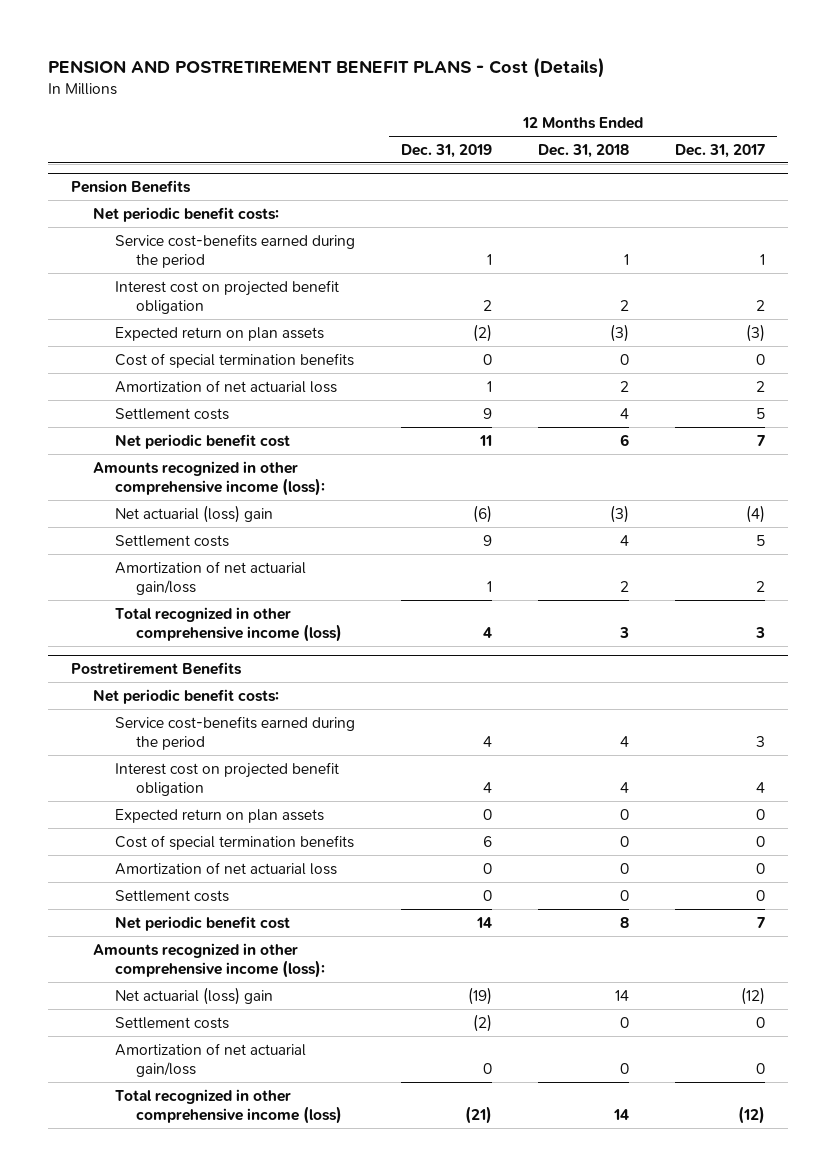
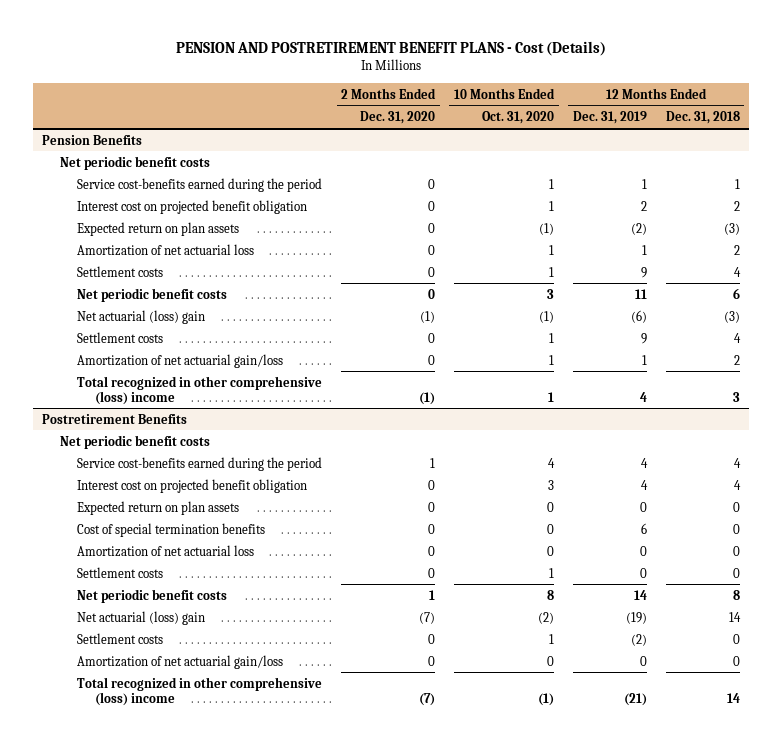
- | 12 Months Ended Dec. 31, 2019 | 12 Months Ended Dec. 31, 2018 | 12 Months Ended Dec. 31, 2017
+ | 2 Months Ended Dec. 31, 2020 | 10 Months Ended Oct. 31, 2020 | 12 Months Ended Dec. 31, 2019 | 12 Months Ended Dec. 31, 2018
@ Pension Benefits
- Net periodic benefit costs:
+ Net periodic benefit costs
- Cost of special termination benefits | 0 | 0 | 0
- Net periodic benefit cost | 11 | 6 | 7
- Amounts recognized in other comprehensive income (loss):
+ Net periodic benefit costs | 0 | 3 | 11 | 6
- Total recognized in other comprehensive income (loss) | 4 | 3 | 3
+ Total recognized in other comprehensive (loss) income | (1) | 1 | 4 | 3
@ Postretirement Benefits
- Net periodic benefit costs:
+ Net periodic benefit costs
- Net periodic benefit cost | 14 | 8 | 7
- Amounts recognized in other comprehensive income (loss):
+ Net periodic benefit costs | 1 | 8 | 14 | 8
- Total recognized in other comprehensive income (loss) | (21) | 14 | (12)
+ Total recognized in other comprehensive (loss) income | (7) | (1) | (21) | 14

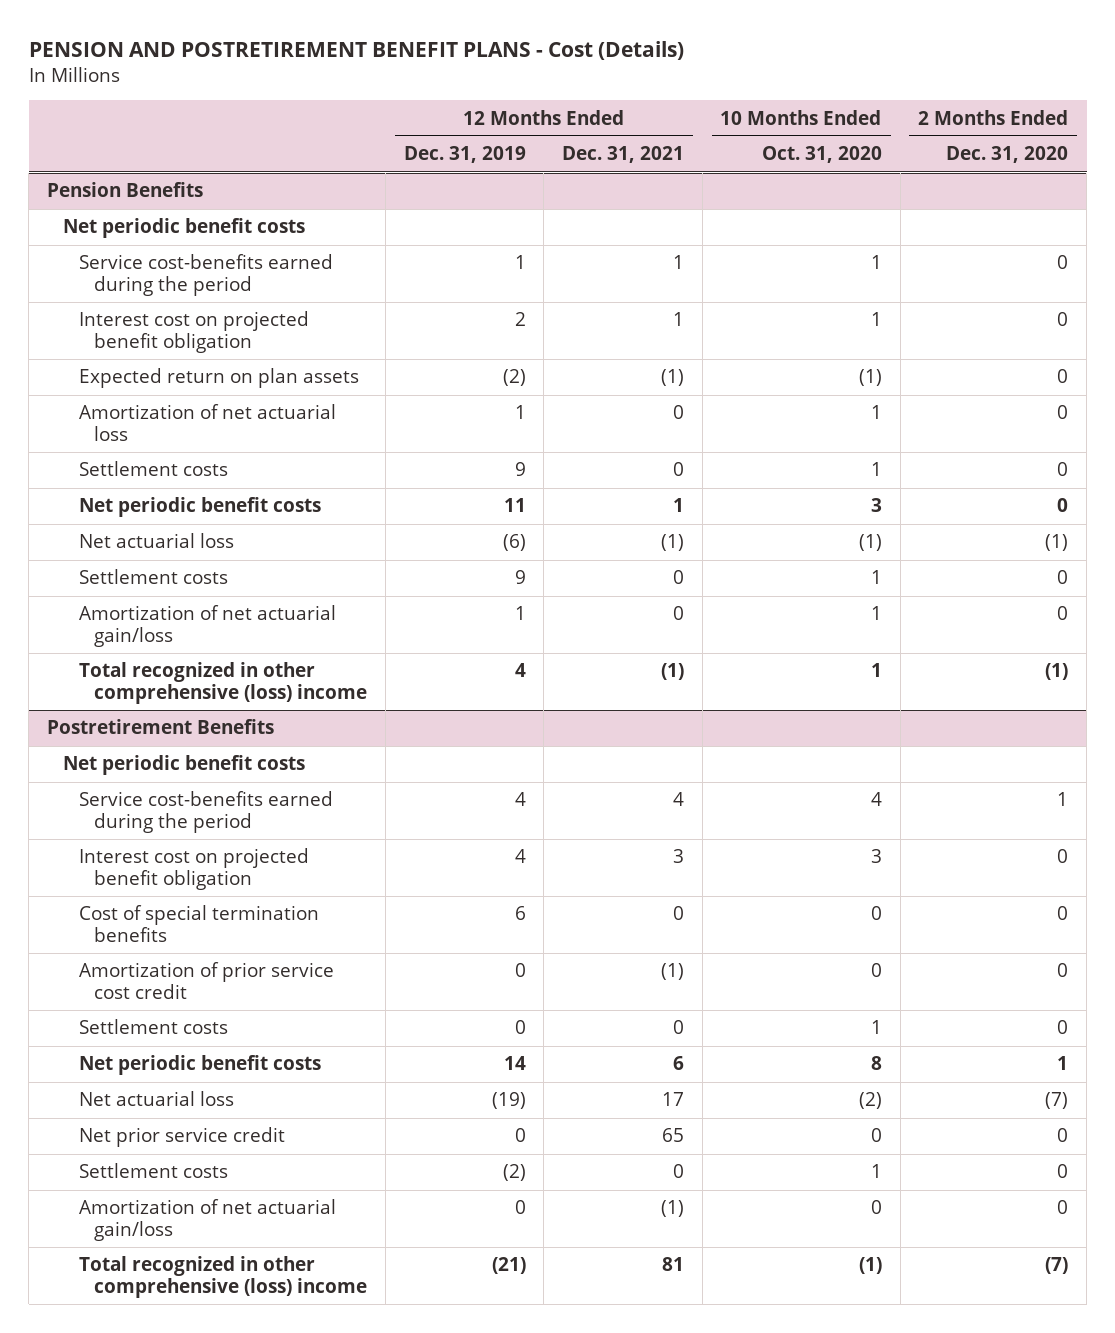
- | 2 Months Ended Dec. 31, 2020 | 10 Months Ended Oct. 31, 2020 | 12 Months Ended Dec. 31, 2019 | 12 Months Ended Dec. 31, 2018
+ | 12 Months Ended Dec. 31, 2019 | 12 Months Ended Dec. 31, 2021 | 10 Months Ended Oct. 31, 2020 | 2 Months Ended Dec. 31, 2020
@ Pension Benefits
- Net actuarial (loss) gain | (1) | (1) | (6) | (3)
+ Net actuarial loss | (6) | (1) | (1) | (1)
@ Postretirement Benefits
- Expected return on plan assets | 0 | 0 | 0 | 0
- Amortization of net actuarial loss | 0 | 0 | 0 | 0
+ Amortization of prior service cost credit | 0 | (1) | 0 | 0
- Net actuarial (loss) gain | (7) | (2) | (19) | 14
+ Net actuarial loss | (19) | 17 | (2) | (7)
+ Net prior service credit | 0 | 65 | 0 | 0

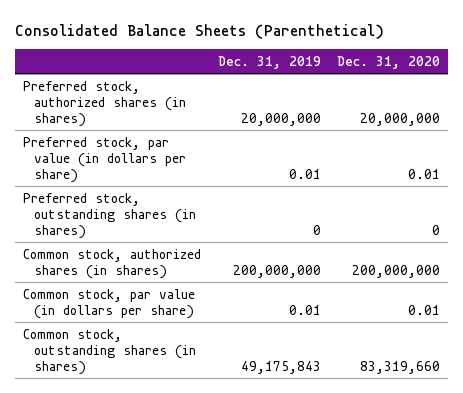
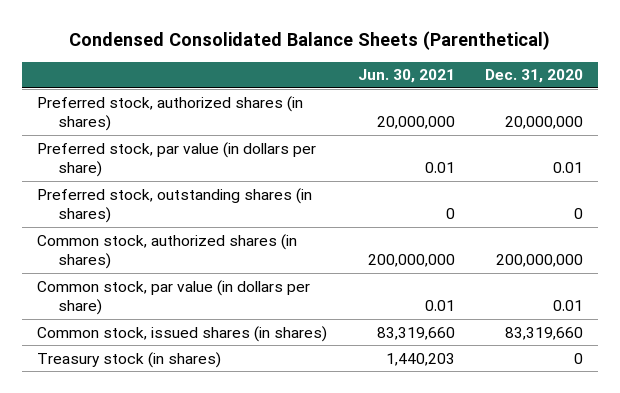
- Consolidated Balance Sheets (Parenthetical)
+ Condensed Consolidated Balance Sheets (Parenthetical)
- | Dec. 31, 2019 | Dec. 31, 2020
+ | Jun. 30, 2021 | Dec. 31, 2020
- Common stock, outstanding shares (in shares) | 49,175,843 | 83,319,660
+ Common stock, issued shares (in shares) | 83,319,660 | 83,319,660
+ Treasury stock (in shares) | 1,440,203 | 0

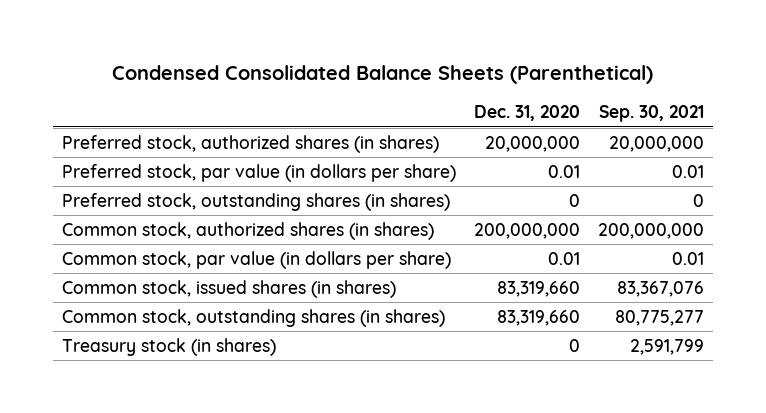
- | Jun. 30, 2021 | Dec. 31, 2020
+ | Dec. 31, 2020 | Sep. 30, 2021
+ Common stock, outstanding shares (in shares) | 83,319,660 | 80,775,277

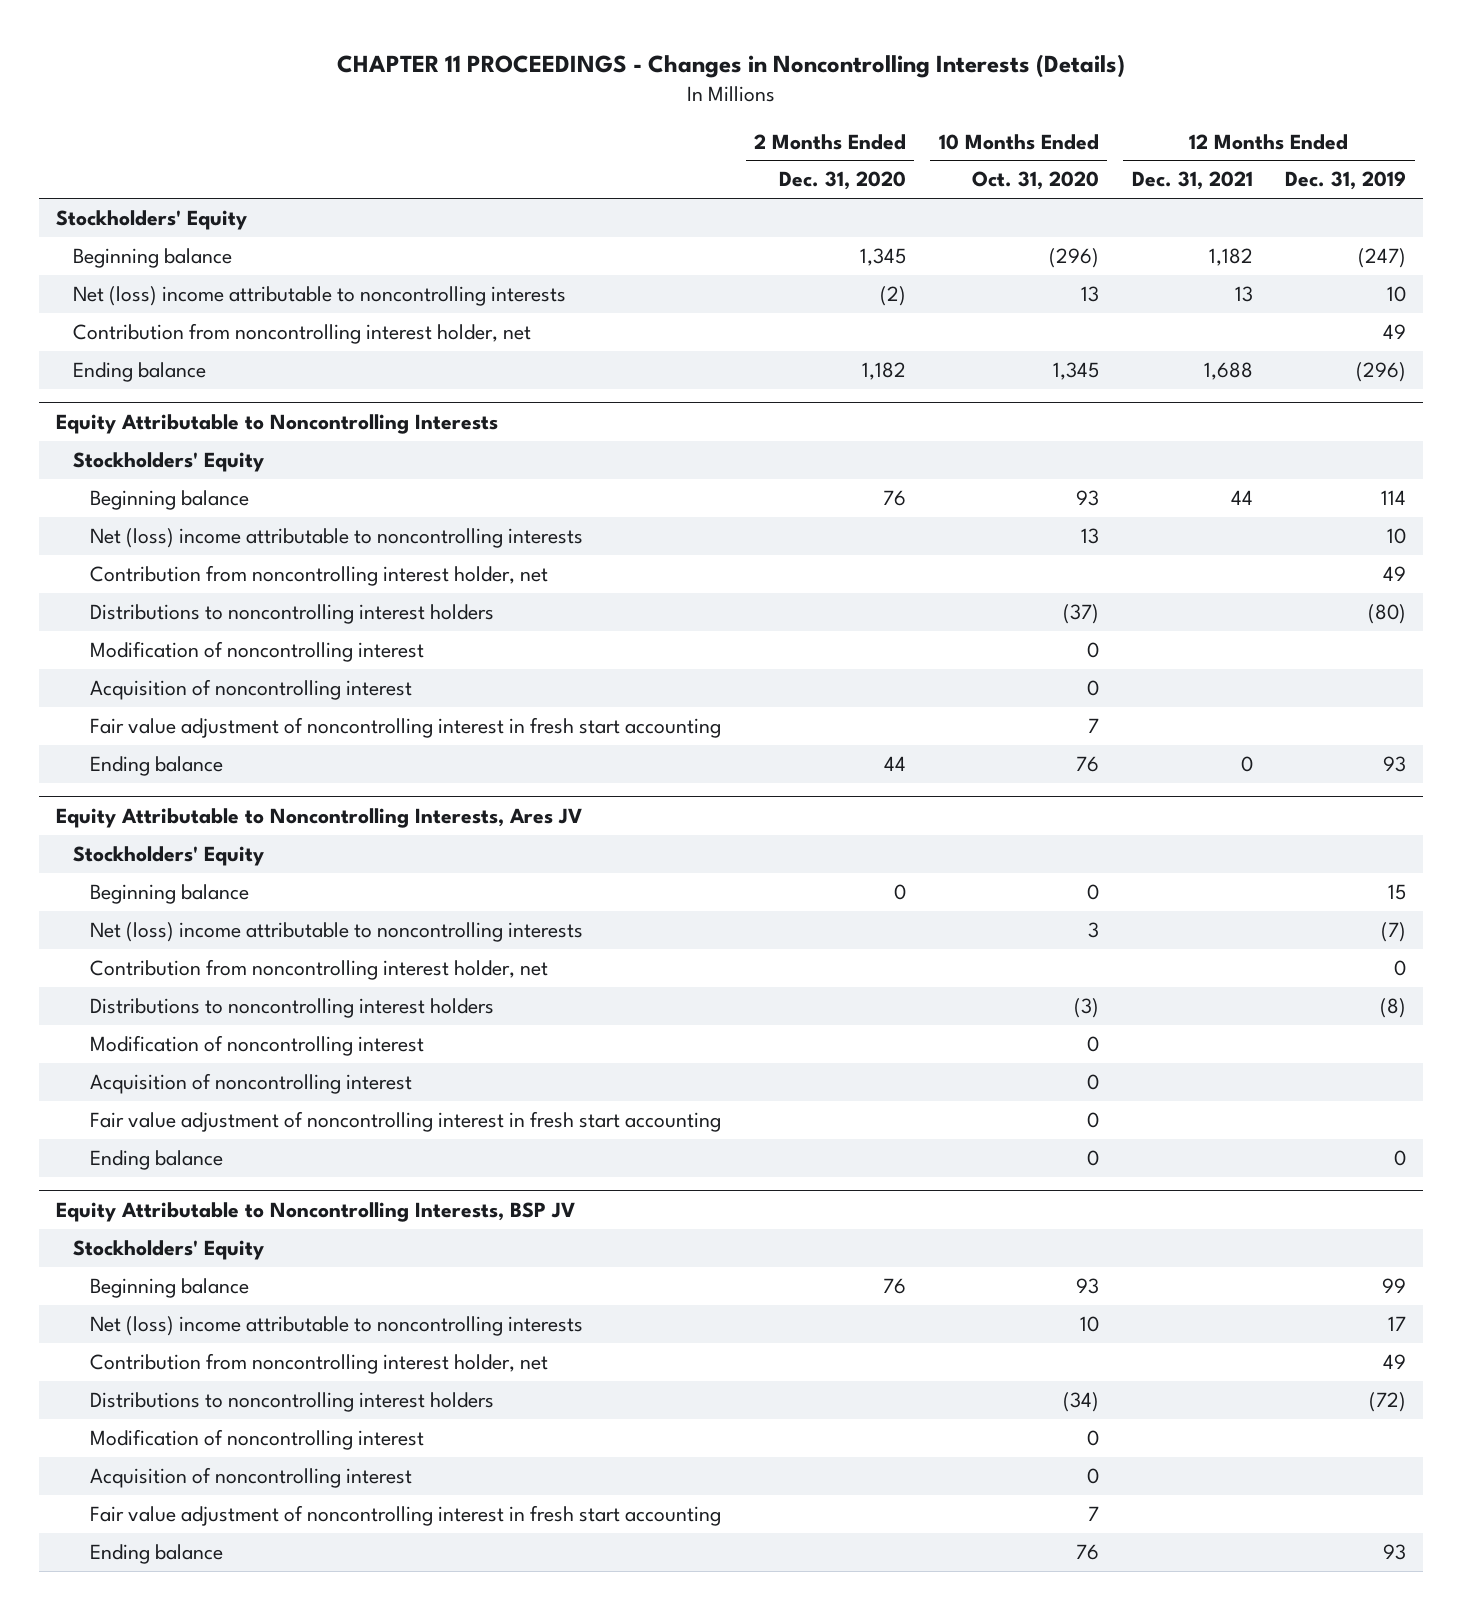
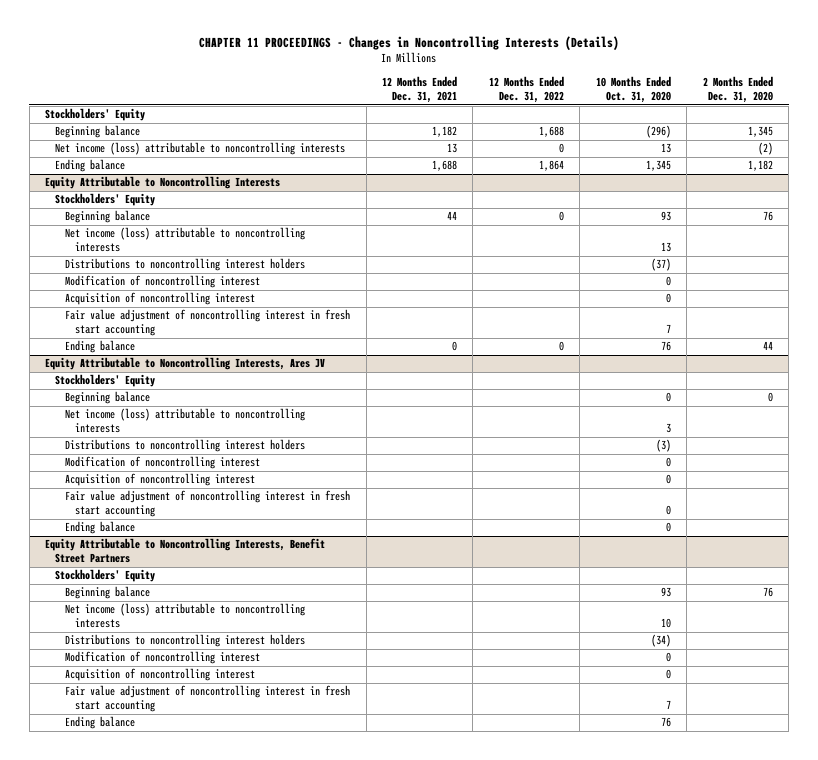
- | 2 Months Ended Dec. 31, 2020 | 10 Months Ended Oct. 31, 2020 | 12 Months Ended Dec. 31, 2021 | 12 Months Ended Dec. 31, 2019
+ | 12 Months Ended Dec. 31, 2021 | 12 Months Ended Dec. 31, 2022 | 10 Months Ended Oct. 31, 2020 | 2 Months Ended Dec. 31, 2020
- Net (loss) income attributable to noncontrolling interests | (2) | 13 | 13 | 10
- Contribution from noncontrolling interest holder, net | | | | 49
+ Net income (loss) attributable to noncontrolling interests | 13 | 0 | 13 | (2)
@ Equity Attributable to Noncontrolling Interests
- Net (loss) income attributable to noncontrolling interests | | 13 | | 10
- Contribution from noncontrolling interest holder, net | | | | 49
+ Net income (loss) attributable to noncontrolling interests | | | 13 |
@ Equity Attributable to Noncontrolling Interests, Ares JV
- Net (loss) income attributable to noncontrolling interests | | 3 | | (7)
- Contribution from noncontrolling interest holder, net | | | | 0
+ Net income (loss) attributable to noncontrolling interests | | | 3 |
- Equity Attributable to Noncontrolling Interests, BSP JV
+ Equity Attributable to Noncontrolling Interests, Benefit Street Partners
- Net (loss) income attributable to noncontrolling interests | | 10 | | 17
- Contribution from noncontrolling interest holder, net | | | | 49
+ Net income (loss) attributable to noncontrolling interests | | | 10 |

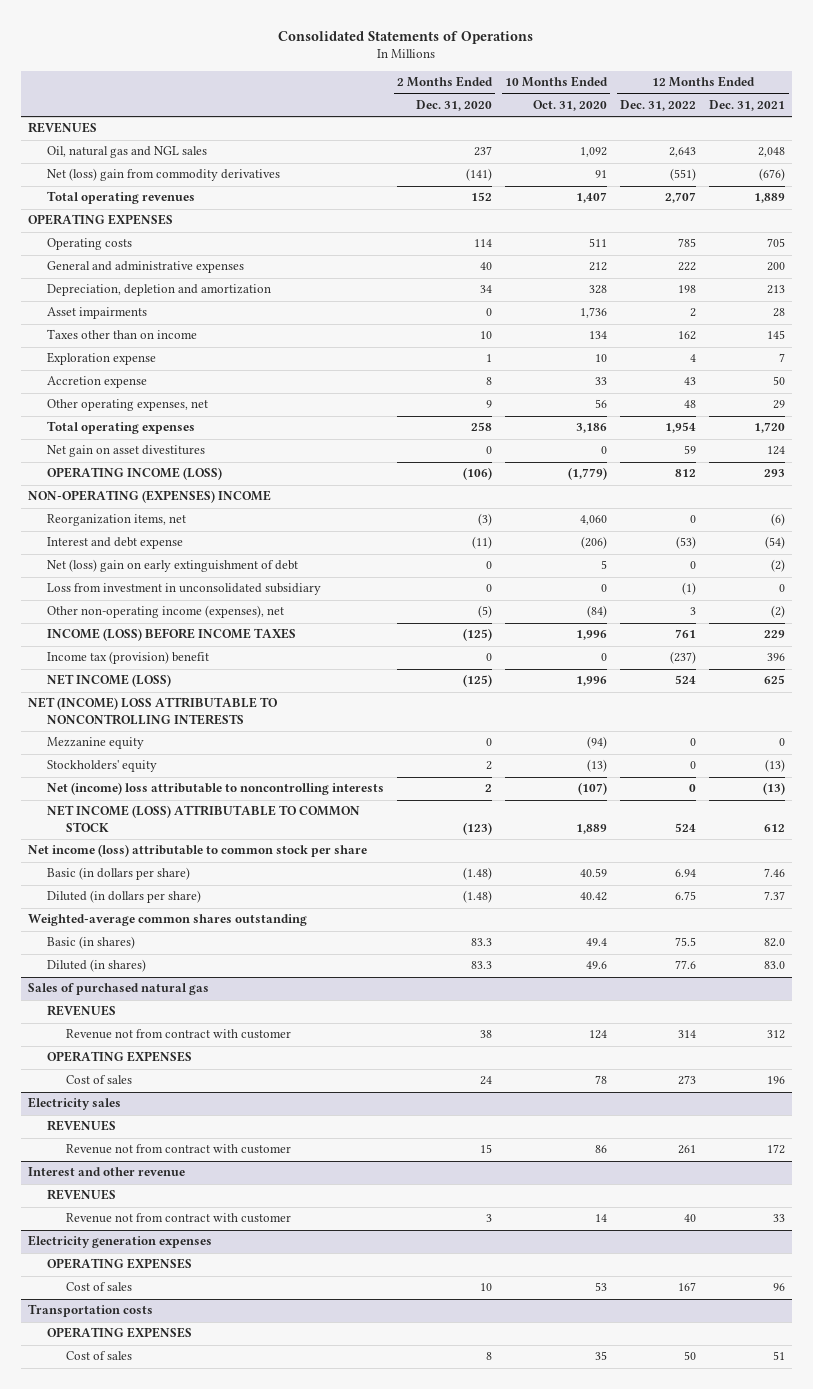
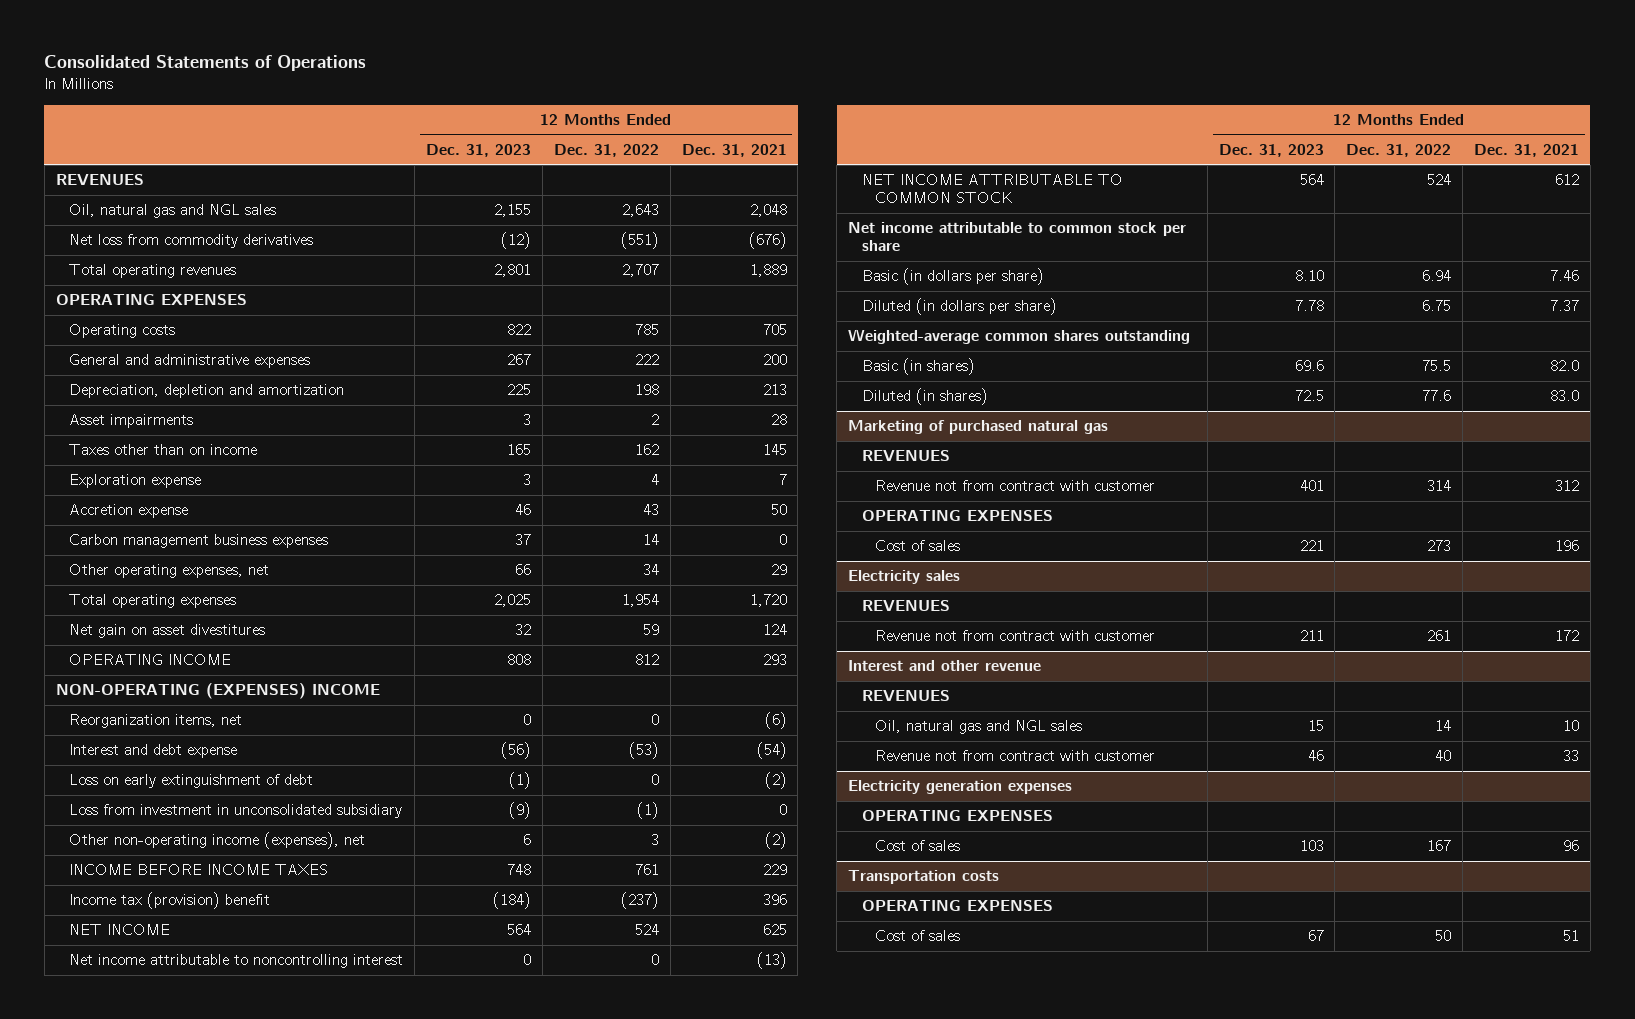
- | 2 Months Ended Dec. 31, 2020 | 10 Months Ended Oct. 31, 2020 | 12 Months Ended Dec. 31, 2022 | 12 Months Ended Dec. 31, 2021
+ | 12 Months Ended Dec. 31, 2023 | 12 Months Ended Dec. 31, 2022 | 12 Months Ended Dec. 31, 2021
- Net (loss) gain from commodity derivatives | (141) | 91 | (551) | (676)
+ Net loss from commodity derivatives | (12) | (551) | (676)
- Other operating expenses, net | 9 | 56 | 48 | 29
+ Carbon management business expenses | 37 | 14 | 0
+ Other operating expenses, net | 66 | 34 | 29
- OPERATING INCOME (LOSS) | (106) | (1,779) | 812 | 293
+ OPERATING INCOME | 808 | 812 | 293
- Net (loss) gain on early extinguishment of debt | 0 | 5 | 0 | (2)
+ Loss on early extinguishment of debt | (1) | 0 | (2)
- INCOME (LOSS) BEFORE INCOME TAXES | (125) | 1,996 | 761 | 229
+ INCOME BEFORE INCOME TAXES | 748 | 761 | 229
- NET INCOME (LOSS) | (125) | 1,996 | 524 | 625
- NET (INCOME) LOSS ATTRIBUTABLE TO NONCONTROLLING INTERESTS
- Mezzanine equity | 0 | (94) | 0 | 0
- Stockholders' equity | 2 | (13) | 0 | (13)
- Net (income) loss attributable to noncontrolling interests | 2 | (107) | 0 | (13)
- NET INCOME (LOSS) ATTRIBUTABLE TO COMMON STOCK | (123) | 1,889 | 524 | 612
- Net income (loss) attributable to common stock per share
+ NET INCOME | 564 | 524 | 625
+ Net income attributable to noncontrolling interest | 0 | 0 | (13)
+ NET INCOME ATTRIBUTABLE TO COMMON STOCK | 564 | 524 | 612
+ Net income attributable to common stock per share
- Sales of purchased natural gas
+ Marketing of purchased natural gas
@ Interest and other revenue
+ Oil, natural gas and NGL sales | 15 | 14 | 10

